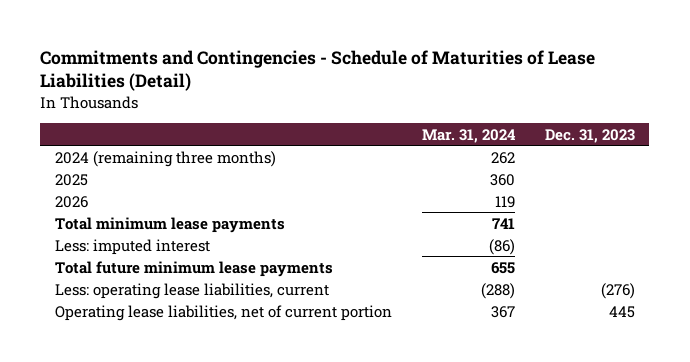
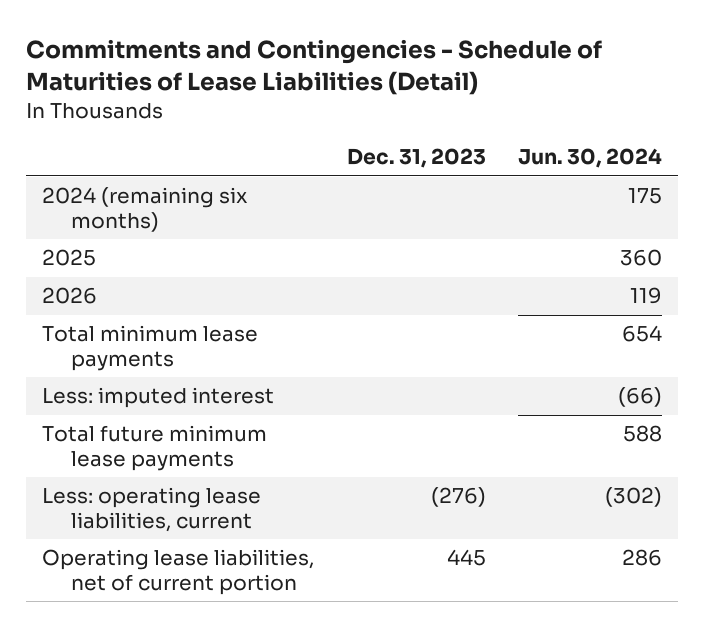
- | Mar. 31, 2024 | Dec. 31, 2023
+ | Dec. 31, 2023 | Jun. 30, 2024
- 2024 (remaining three months) | 262 |
+ 2024 (remaining six months) | | 175

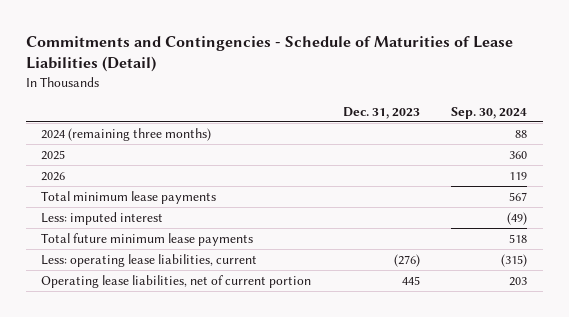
- | Dec. 31, 2023 | Jun. 30, 2024
+ | Dec. 31, 2023 | Sep. 30, 2024
- 2024 (remaining six months) | | 175
+ 2024 (remaining three months) | | 88

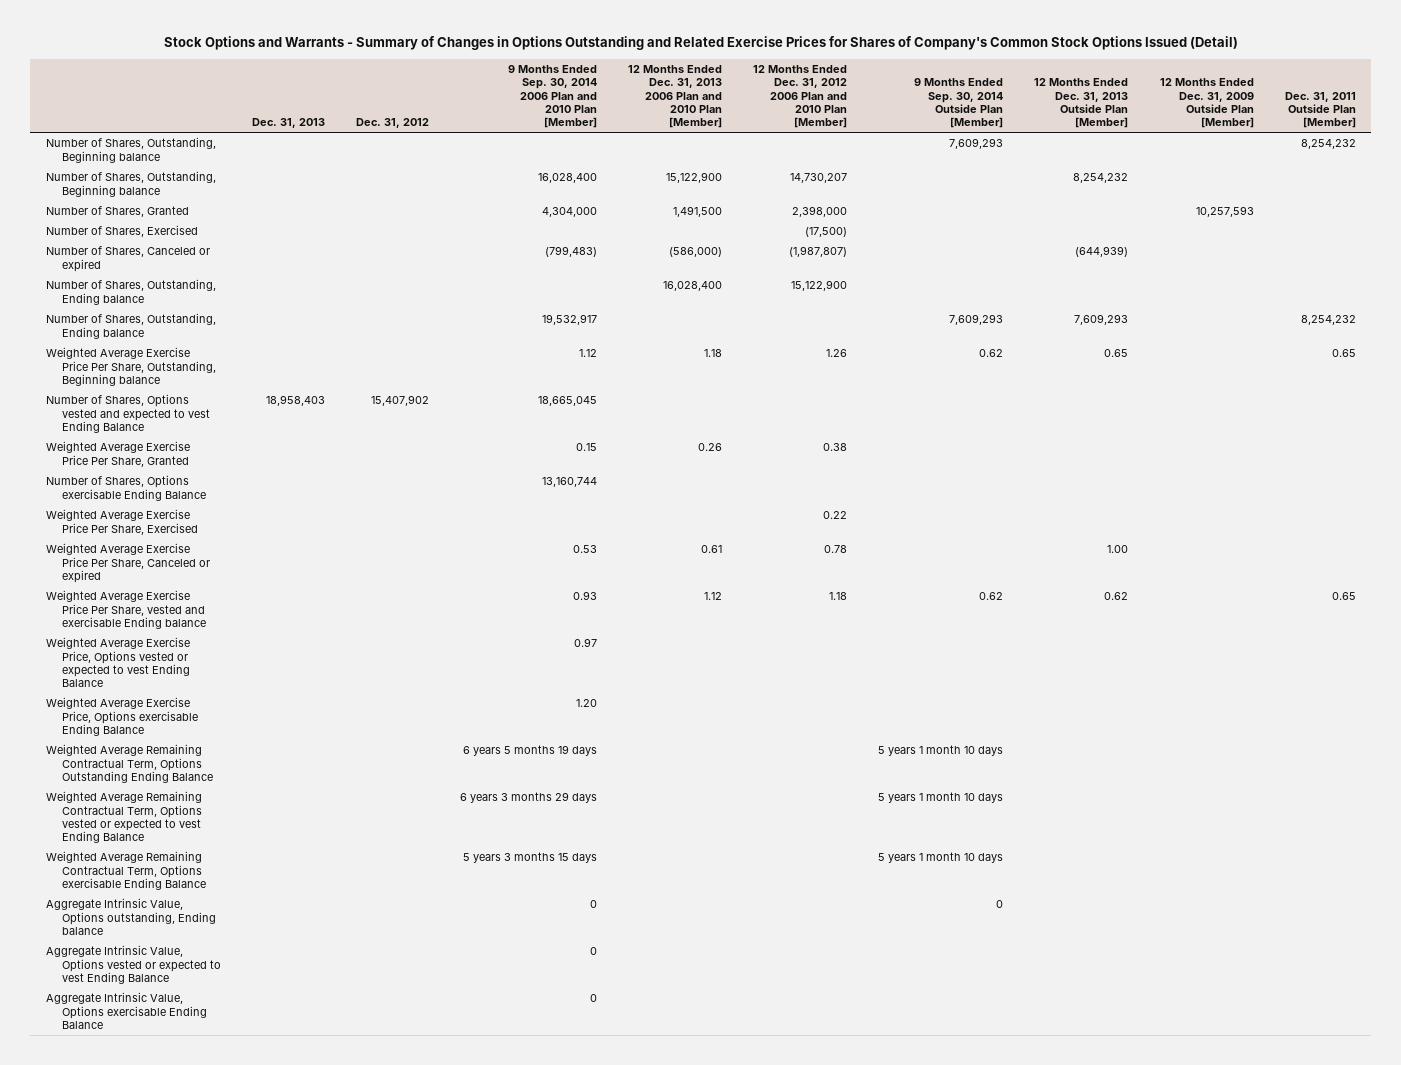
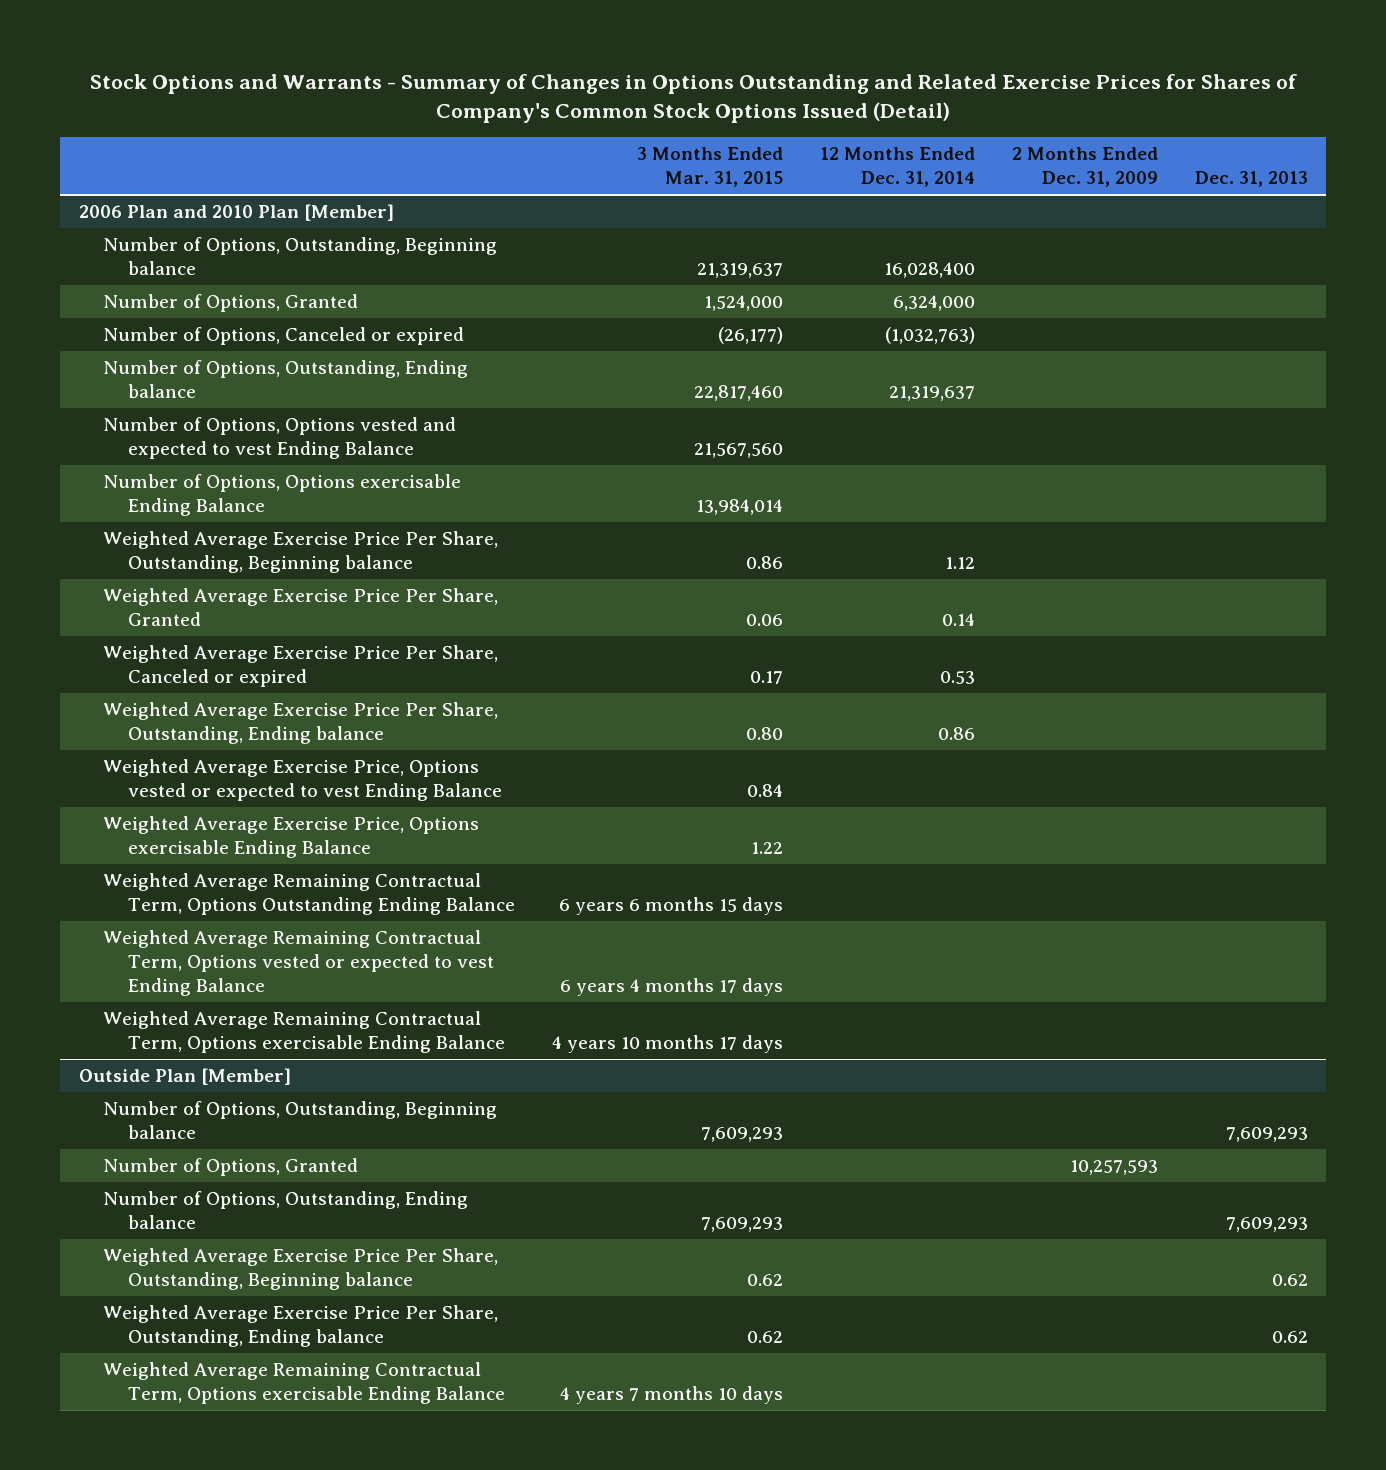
- | Dec. 31, 2013 | Dec. 31, 2012 | 9 Months Ended Sep. 30, 2014 2006 Plan and 2010 Plan [Member] | 12 Months Ended Dec. 31, 2013 2006 Plan and 2010 Plan [Member] | 12 Months Ended Dec. 31, 2012 2006 Plan and 2010 Plan [Member] | 9 Months Ended Sep. 30, 2014 Outside Plan [Member] | 12 Months Ended Dec. 31, 2013 Outside Plan [Member] | 12 Months Ended Dec. 31, 2009 Outside Plan [Member] | Dec. 31, 2011 Outside Plan [Member]
+ | 3 Months Ended Mar. 31, 2015 | 12 Months Ended Dec. 31, 2014 | 2 Months Ended Dec. 31, 2009 | Dec. 31, 2013
- Number of Shares, Outstanding, Beginning balance | | | | | | 7,609,293 | | | 8,254,232
- Number of Shares, Outstanding, Beginning balance | | | 16,028,400 | 15,122,900 | 14,730,207 | | 8,254,232 | |
- Number of Shares, Granted | | | 4,304,000 | 1,491,500 | 2,398,000 | | | 10,257,593 |
- Number of Shares, Exercised | | | | | (17,500) | | | |
- Number of Shares, Canceled or expired | | | (799,483) | (586,000) | (1,987,807) | | (644,939) | |
- Number of Shares, Outstanding, Ending balance | | | | 16,028,400 | 15,122,900 | | | |
- Number of Shares, Outstanding, Ending balance | | | 19,532,917 | | | 7,609,293 | 7,609,293 | | 8,254,232
- Weighted Average Exercise Price Per Share, Outstanding, Beginning balance | | | 1.12 | 1.18 | 1.26 | 0.62 | 0.65 | | 0.65
- Number of Shares, Options vested and expected to vest Ending Balance | 18,958,403 | 15,407,902 | 18,665,045 | | | | | |
- Weighted Average Exercise Price Per Share, Granted | | | 0.15 | 0.26 | 0.38 | | | |
- Number of Shares, Options exercisable Ending Balance | | | 13,160,744 | | | | | |
- Weighted Average Exercise Price Per Share, Exercised | | | | | 0.22 | | | |
- Weighted Average Exercise Price Per Share, Canceled or expired | | | 0.53 | 0.61 | 0.78 | | 1.00 | |
- Weighted Average Exercise Price Per Share, vested and exercisable Ending balance | | | 0.93 | 1.12 | 1.18 | 0.62 | 0.62 | | 0.65
- Weighted Average Exercise Price, Options vested or expected to vest Ending Balance | | | 0.97 | | | | | |
- Weighted Average Exercise Price, Options exercisable Ending Balance | | | 1.20 | | | | | |
- Weighted Average Remaining Contractual Term, Options Outstanding Ending Balance | | | 6 years 5 months 19 days | | | 5 years 1 month 10 days | | |
- Weighted Average Remaining Contractual Term, Options vested or expected to vest Ending Balance | | | 6 years 3 months 29 days | | | 5 years 1 month 10 days | | |
- Weighted Average Remaining Contractual Term, Options exercisable Ending Balance | | | 5 years 3 months 15 days | | | 5 years 1 month 10 days | | |
- Aggregate Intrinsic Value, Options outstanding, Ending balance | | | 0 | | | 0 | | |
- Aggregate Intrinsic Value, Options vested or expected to vest Ending Balance | | | 0 | | | | | |
- Aggregate Intrinsic Value, Options exercisable Ending Balance | | | 0 | | | | | |
+ 2006 Plan and 2010 Plan [Member]
+ Number of Options, Outstanding, Beginning balance | 21,319,637 | 16,028,400 | |
+ Number of Options, Granted | 1,524,000 | 6,324,000 | |
+ Number of Options, Canceled or expired | (26,177) | (1,032,763) | |
+ Number of Options, Outstanding, Ending balance | 22,817,460 | 21,319,637 | |
+ Number of Options, Options vested and expected to vest Ending Balance | 21,567,560 | | |
+ Number of Options, Options exercisable Ending Balance | 13,984,014 | | |
+ Weighted Average Exercise Price Per Share, Outstanding, Beginning balance | 0.86 | 1.12 | |
+ Weighted Average Exercise Price Per Share, Granted | 0.06 | 0.14 | |
+ Weighted Average Exercise Price Per Share, Canceled or expired | 0.17 | 0.53 | |
+ Weighted Average Exercise Price Per Share, Outstanding, Ending balance | 0.80 | 0.86 | |
+ Weighted Average Exercise Price, Options vested or expected to vest Ending Balance | 0.84 | | |
+ Weighted Average Exercise Price, Options exercisable Ending Balance | 1.22 | | |
+ Weighted Average Remaining Contractual Term, Options Outstanding Ending Balance | 6 years 6 months 15 days | | |
+ Weighted Average Remaining Contractual Term, Options vested or expected to vest Ending Balance | 6 years 4 months 17 days | | |
+ Weighted Average Remaining Contractual Term, Options exercisable Ending Balance | 4 years 10 months 17 days | | |
+ Outside Plan [Member]
+ Number of Options, Outstanding, Beginning balance | 7,609,293 | | | 7,609,293
+ Number of Options, Granted | | | 10,257,593 |
+ Number of Options, Outstanding, Ending balance | 7,609,293 | | | 7,609,293
+ Weighted Average Exercise Price Per Share, Outstanding, Beginning balance | 0.62 | | | 0.62
+ Weighted Average Exercise Price Per Share, Outstanding, Ending balance | 0.62 | | | 0.62
+ Weighted Average Remaining Contractual Term, Options exercisable Ending Balance | 4 years 7 months 10 days | | |

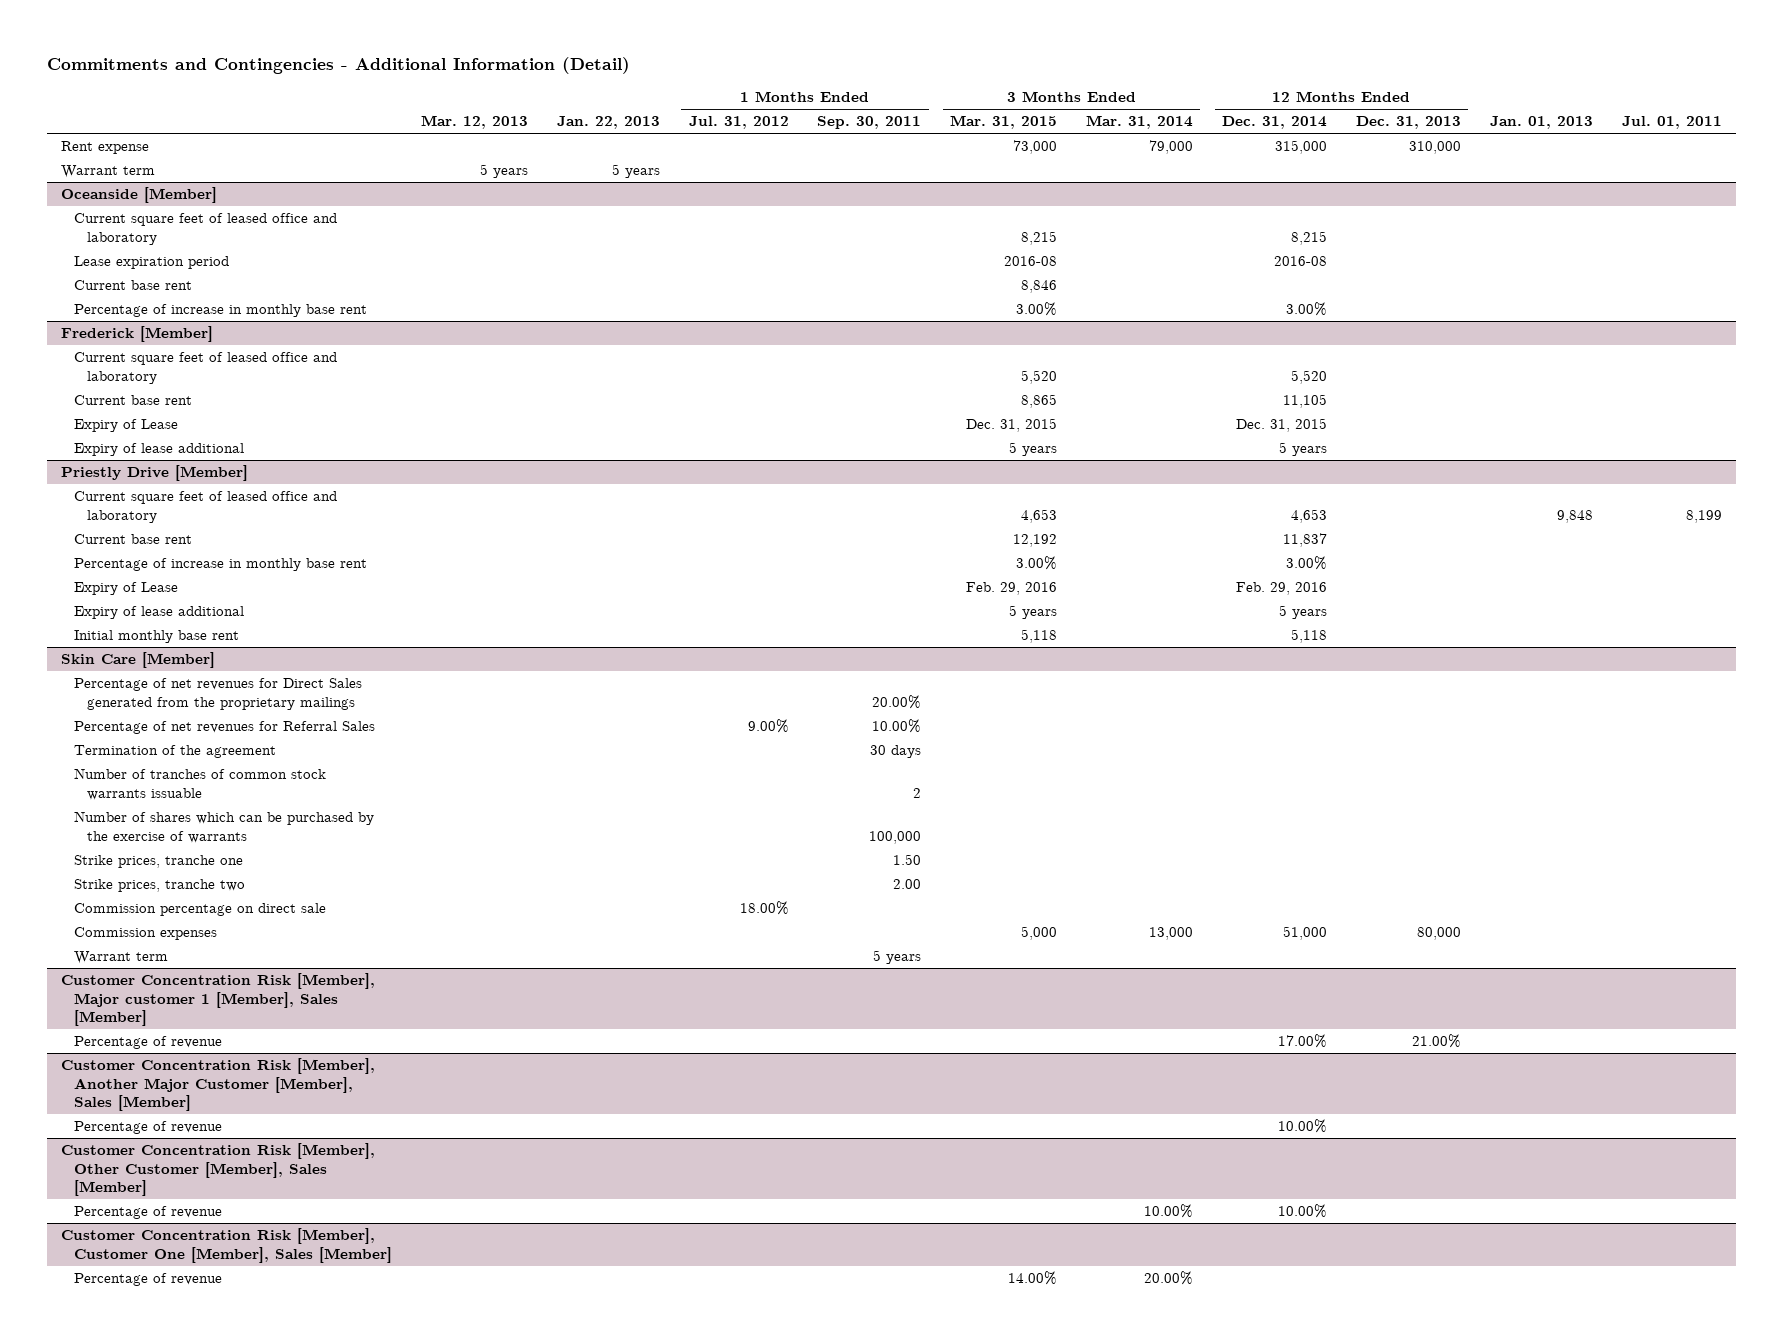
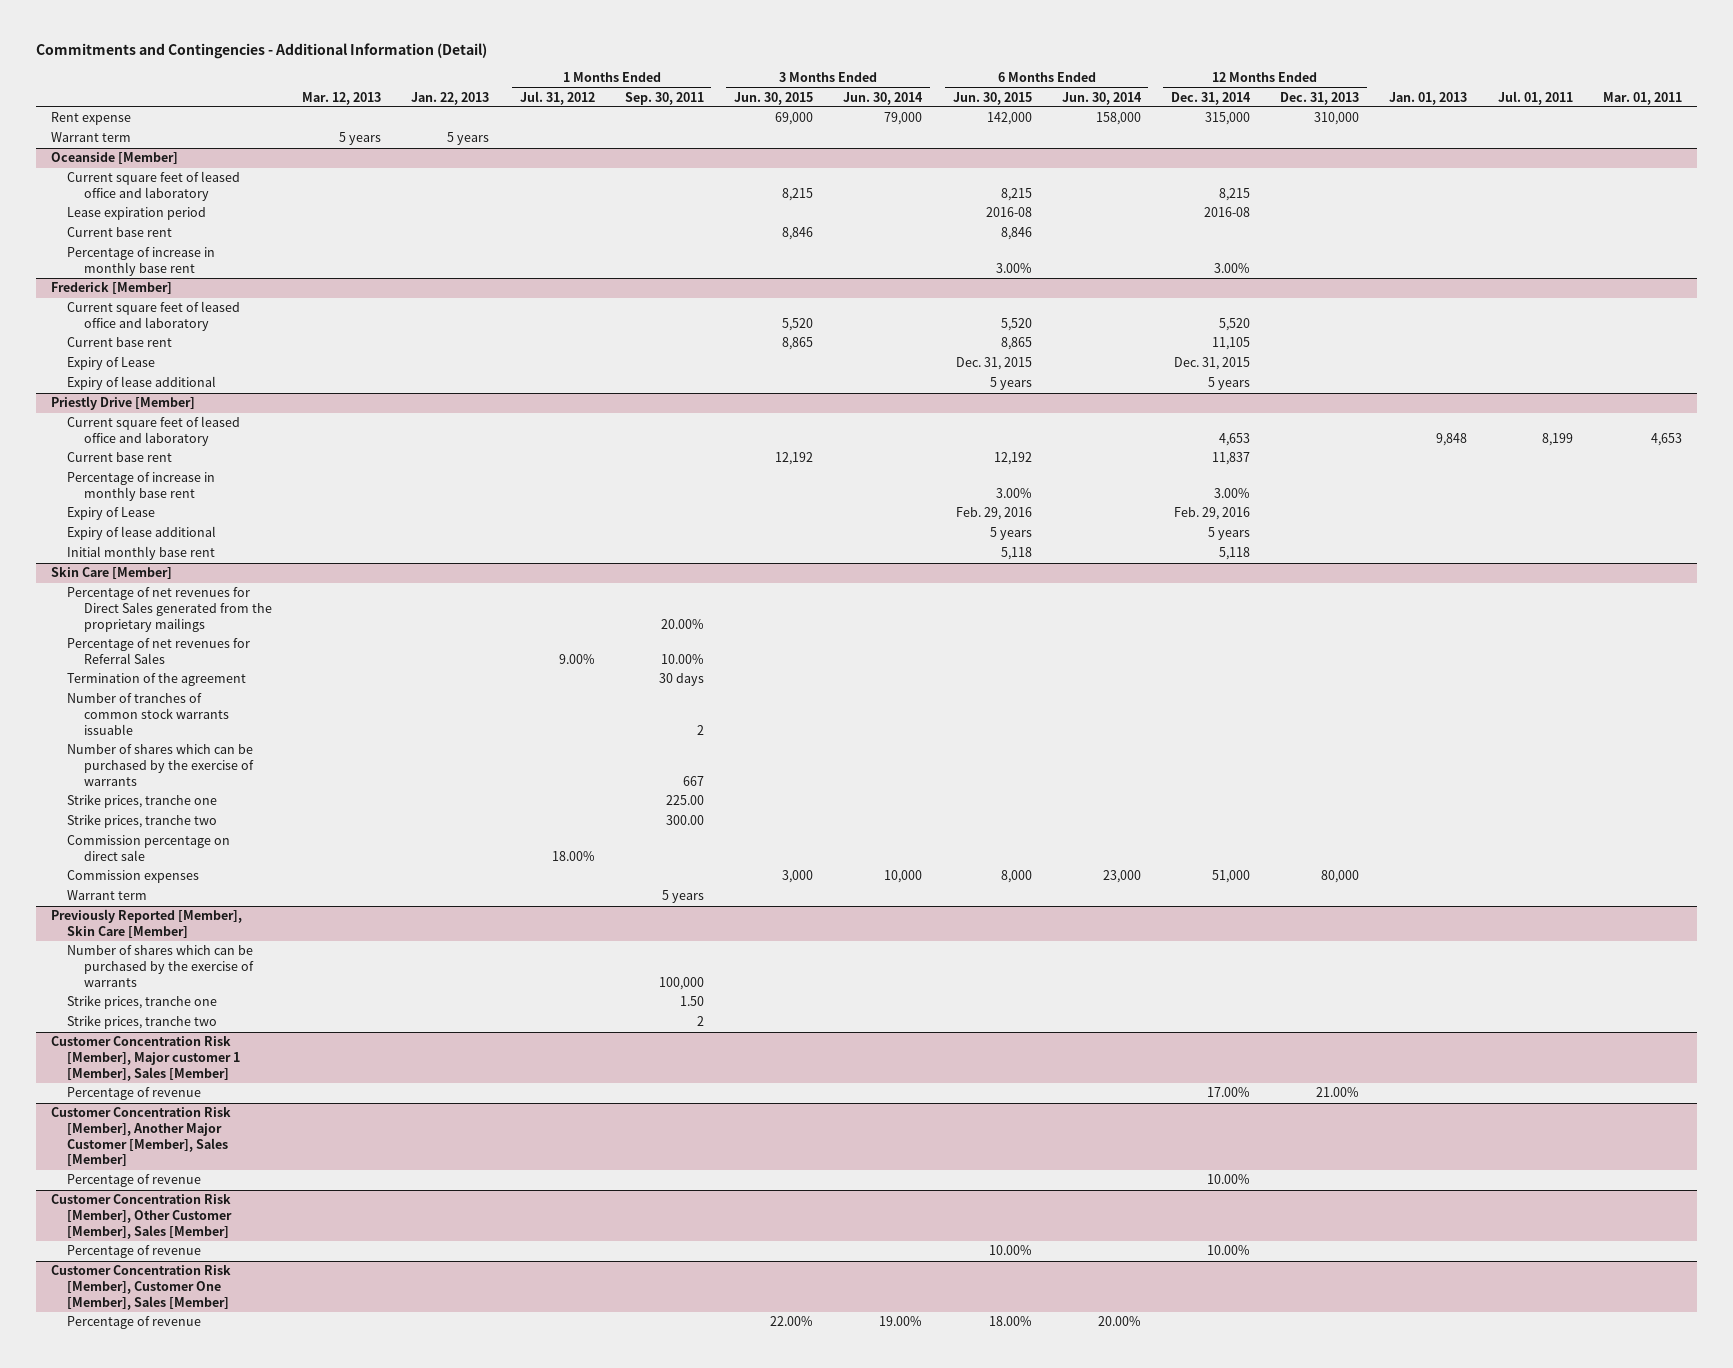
- | Mar. 12, 2013 | Jan. 22, 2013 | 1 Months Ended Jul. 31, 2012 | 1 Months Ended Sep. 30, 2011 | 3 Months Ended Mar. 31, 2015 | 3 Months Ended Mar. 31, 2014 | 12 Months Ended Dec. 31, 2014 | 12 Months Ended Dec. 31, 2013 | Jan. 01, 2013 | Jul. 01, 2011
+ | Mar. 12, 2013 | Jan. 22, 2013 | 1 Months Ended Jul. 31, 2012 | 1 Months Ended Sep. 30, 2011 | 3 Months Ended Jun. 30, 2015 | 3 Months Ended Jun. 30, 2014 | 6 Months Ended Jun. 30, 2015 | 6 Months Ended Jun. 30, 2014 | 12 Months Ended Dec. 31, 2014 | 12 Months Ended Dec. 31, 2013 | Jan. 01, 2013 | Jul. 01, 2011 | Mar. 01, 2011
@ Skin Care [Member]
- Number of shares which can be purchased by the exercise of warrants | | | | 100,000 | | | | | |
- Strike prices, tranche one | | | | 1.50 | | | | | |
- Strike prices, tranche two | | | | 2.00 | | | | | |
+ Number of shares which can be purchased by the exercise of warrants | | | | 667 | | | | | | | | |
+ Strike prices, tranche one | | | | 225.00 | | | | | | | | |
+ Strike prices, tranche two | | | | 300.00 | | | | | | | | |
+ Previously Reported [Member], Skin Care [Member]
+ Number of shares which can be purchased by the exercise of warrants | | | | 100,000 | | | | | | | | |
+ Strike prices, tranche one | | | | 1.50 | | | | | | | | |
+ Strike prices, tranche two | | | | 2 | | | | | | | | |

